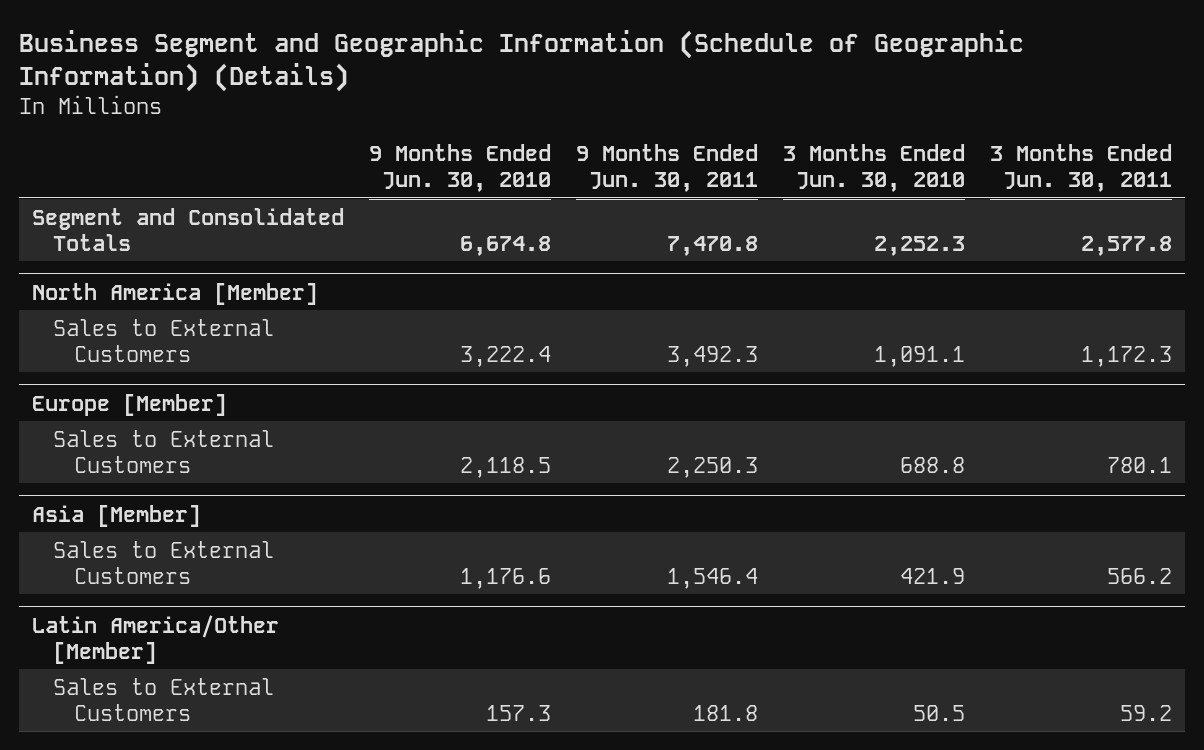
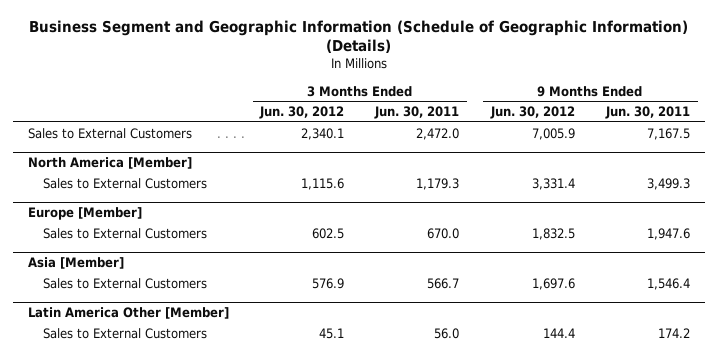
- | 9 Months Ended Jun. 30, 2010 | 9 Months Ended Jun. 30, 2011 | 3 Months Ended Jun. 30, 2010 | 3 Months Ended Jun. 30, 2011
+ | 3 Months Ended Jun. 30, 2012 | 3 Months Ended Jun. 30, 2011 | 9 Months Ended Jun. 30, 2012 | 9 Months Ended Jun. 30, 2011
- Segment and Consolidated Totals | 6,674.8 | 7,470.8 | 2,252.3 | 2,577.8
+ Sales to External Customers | 2,340.1 | 2,472.0 | 7,005.9 | 7,167.5
@ North America [Member]
- Sales to External Customers | 3,222.4 | 3,492.3 | 1,091.1 | 1,172.3
+ Sales to External Customers | 1,115.6 | 1,179.3 | 3,331.4 | 3,499.3
@ Europe [Member]
- Sales to External Customers | 2,118.5 | 2,250.3 | 688.8 | 780.1
+ Sales to External Customers | 602.5 | 670.0 | 1,832.5 | 1,947.6
@ Asia [Member]
- Sales to External Customers | 1,176.6 | 1,546.4 | 421.9 | 566.2
- Latin America/Other [Member]
- Sales to External Customers | 157.3 | 181.8 | 50.5 | 59.2
@ Asia [Member]
+ Sales to External Customers | 576.9 | 566.7 | 1,697.6 | 1,546.4
+ Latin America Other [Member]
+ Sales to External Customers | 45.1 | 56.0 | 144.4 | 174.2

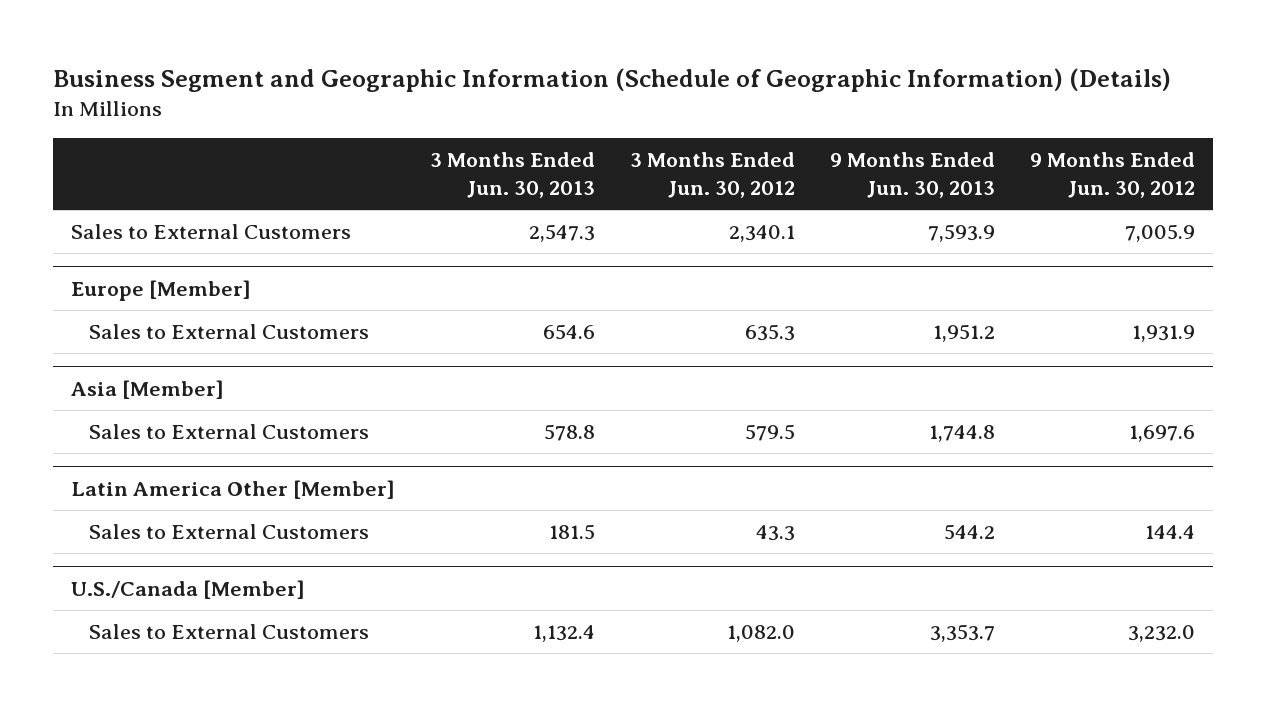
- | 3 Months Ended Jun. 30, 2012 | 3 Months Ended Jun. 30, 2011 | 9 Months Ended Jun. 30, 2012 | 9 Months Ended Jun. 30, 2011
+ | 3 Months Ended Jun. 30, 2013 | 3 Months Ended Jun. 30, 2012 | 9 Months Ended Jun. 30, 2013 | 9 Months Ended Jun. 30, 2012
- North America [Member]
- Sales to External Customers | 1,115.6 | 1,179.3 | 3,331.4 | 3,499.3
@ Europe [Member]
- Sales to External Customers | 602.5 | 670.0 | 1,832.5 | 1,947.6
+ Sales to External Customers | 654.6 | 635.3 | 1,951.2 | 1,931.9
@ Asia [Member]
- Sales to External Customers | 576.9 | 566.7 | 1,697.6 | 1,546.4
+ Sales to External Customers | 578.8 | 579.5 | 1,744.8 | 1,697.6
@ Latin America Other [Member]
- Sales to External Customers | 45.1 | 56.0 | 144.4 | 174.2
+ Sales to External Customers | 181.5 | 43.3 | 544.2 | 144.4
+ U.S./Canada [Member]
+ Sales to External Customers | 1,132.4 | 1,082.0 | 3,353.7 | 3,232.0

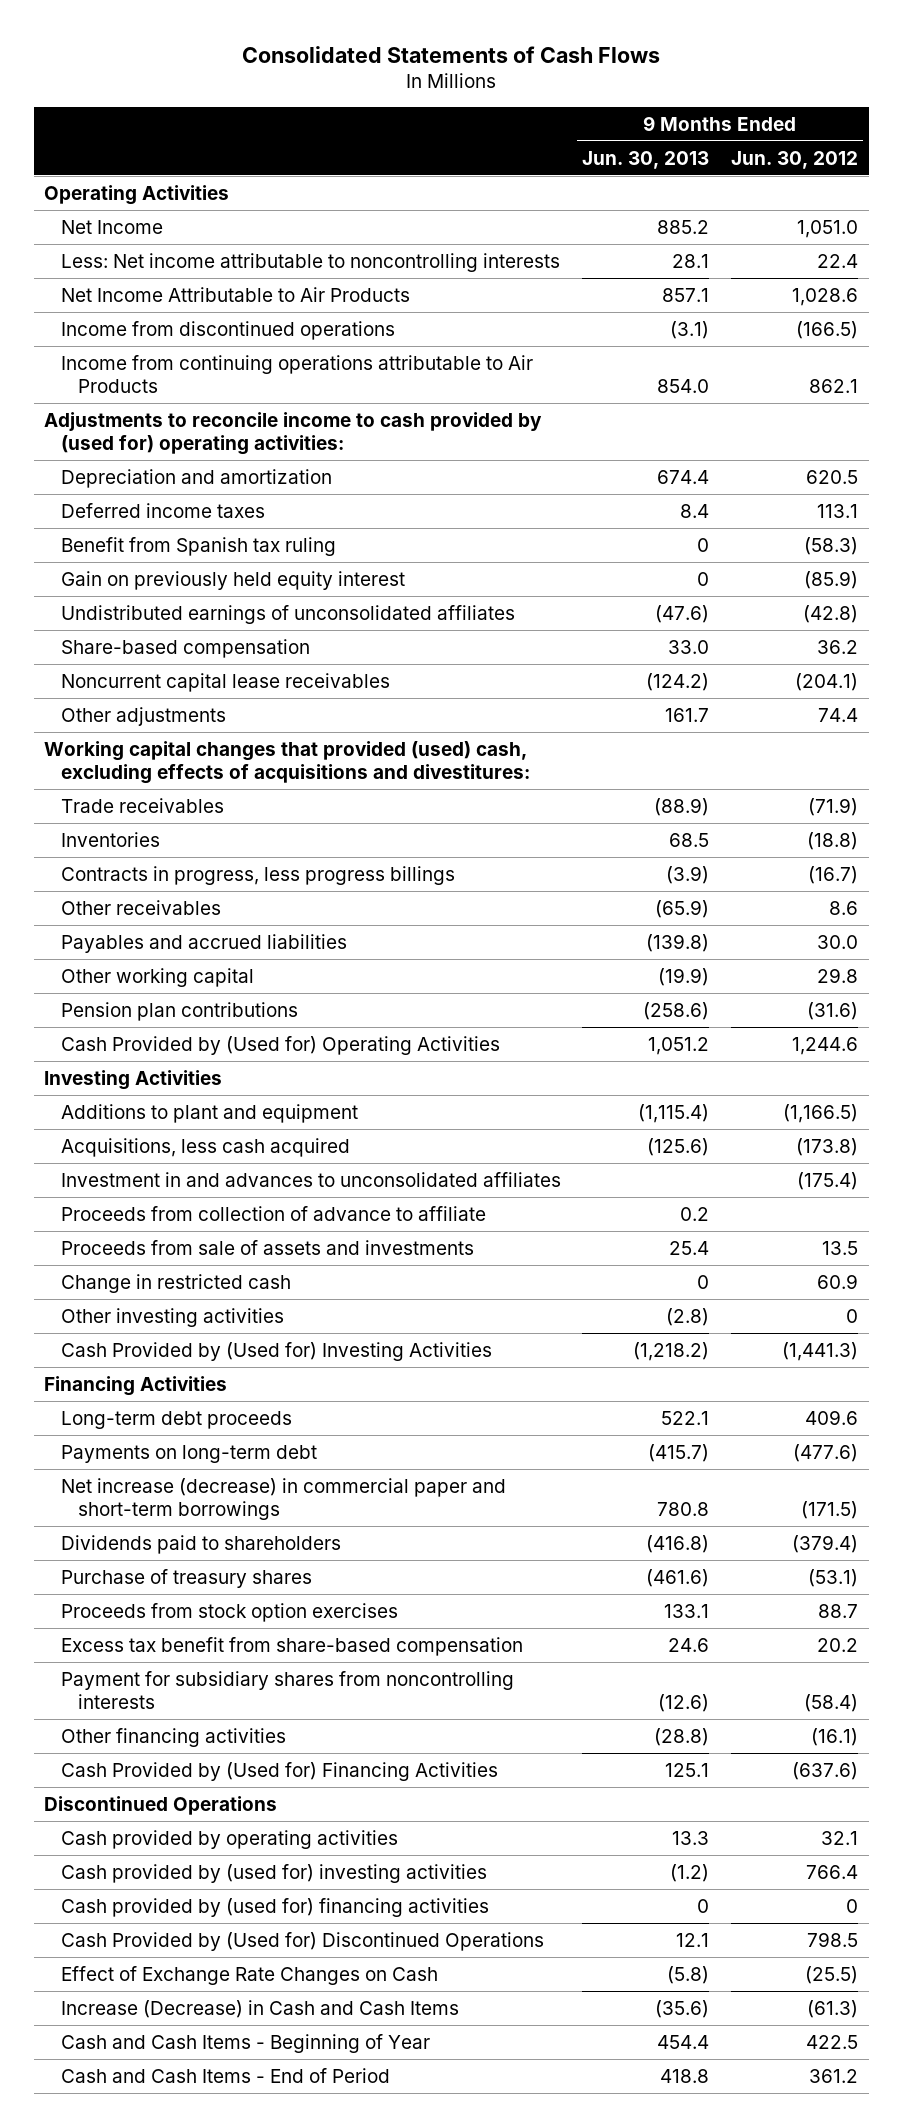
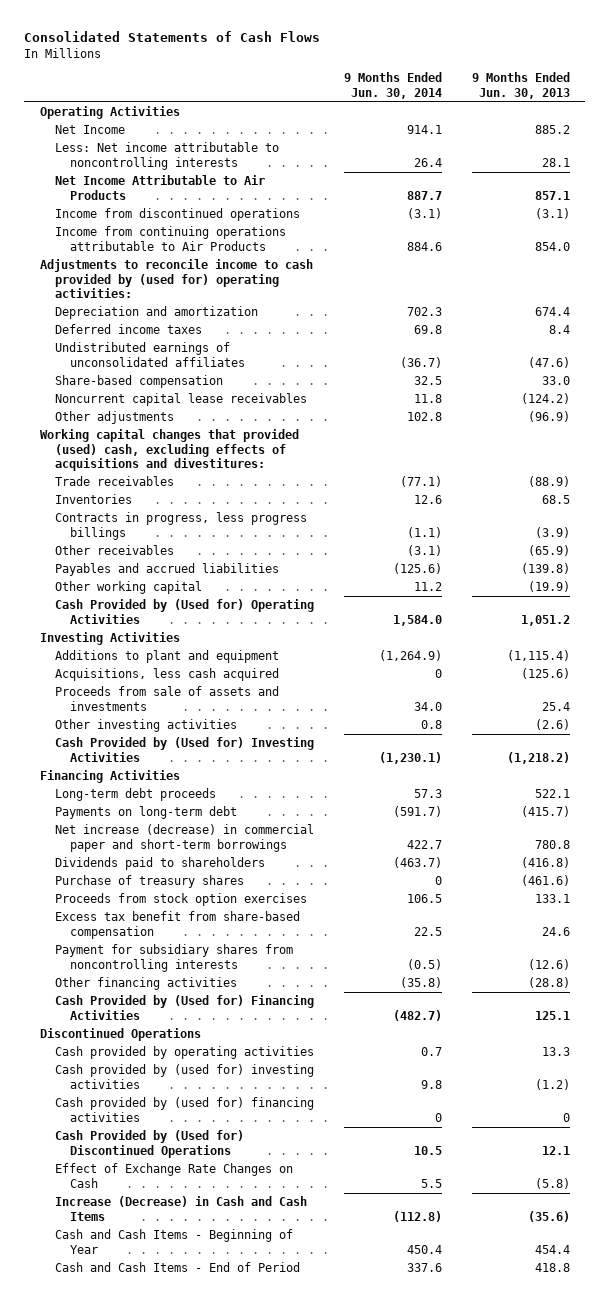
- | 9 Months Ended Jun. 30, 2013 | 9 Months Ended Jun. 30, 2012
+ | 9 Months Ended Jun. 30, 2014 | 9 Months Ended Jun. 30, 2013
- Benefit from Spanish tax ruling | 0 | (58.3)
- Gain on previously held equity interest | 0 | (85.9)
- Other adjustments | 161.7 | 74.4
+ Other adjustments | 102.8 | (96.9)
- Pension plan contributions | (258.6) | (31.6)
- Investment in and advances to unconsolidated affiliates | | (175.4)
- Proceeds from collection of advance to affiliate | 0.2 |
- Change in restricted cash | 0 | 60.9
- Other investing activities | (2.8) | 0
+ Other investing activities | 0.8 | (2.6)

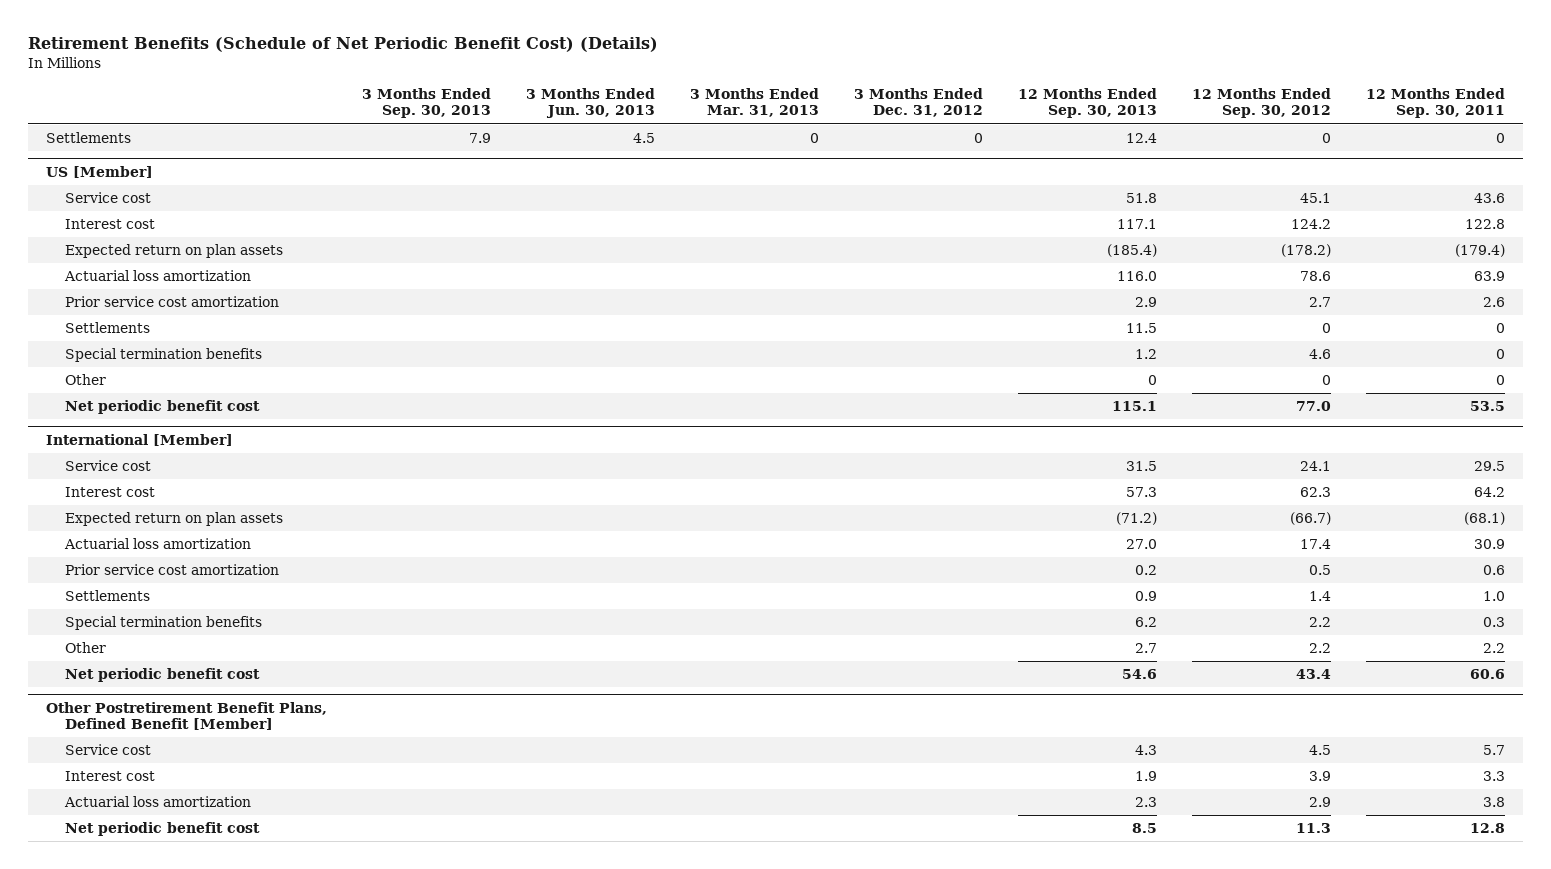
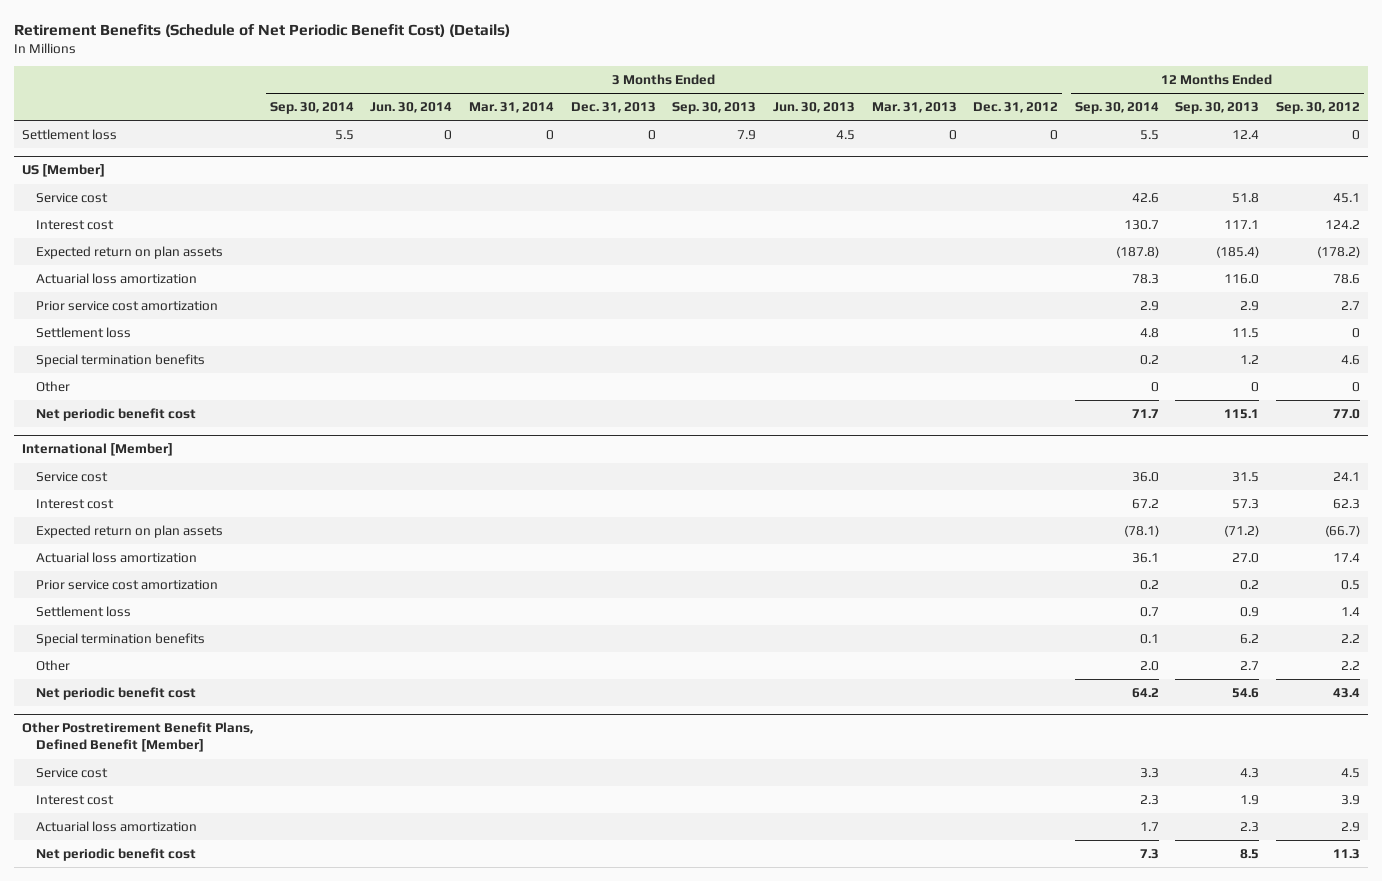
- | 3 Months Ended Sep. 30, 2013 | 3 Months Ended Jun. 30, 2013 | 3 Months Ended Mar. 31, 2013 | 3 Months Ended Dec. 31, 2012 | 12 Months Ended Sep. 30, 2013 | 12 Months Ended Sep. 30, 2012 | 12 Months Ended Sep. 30, 2011
+ | 3 Months Ended Sep. 30, 2014 | 3 Months Ended Jun. 30, 2014 | 3 Months Ended Mar. 31, 2014 | 3 Months Ended Dec. 31, 2013 | 3 Months Ended Sep. 30, 2013 | 3 Months Ended Jun. 30, 2013 | 3 Months Ended Mar. 31, 2013 | 3 Months Ended Dec. 31, 2012 | 12 Months Ended Sep. 30, 2014 | 12 Months Ended Sep. 30, 2013 | 12 Months Ended Sep. 30, 2012
- Settlements | 7.9 | 4.5 | 0 | 0 | 12.4 | 0 | 0
+ Settlement loss | 5.5 | 0 | 0 | 0 | 7.9 | 4.5 | 0 | 0 | 5.5 | 12.4 | 0
@ US [Member]
- Settlements | | | | | 11.5 | 0 | 0
+ Settlement loss | | | | | | | | | 4.8 | 11.5 | 0
@ International [Member]
- Settlements | | | | | 0.9 | 1.4 | 1.0
+ Settlement loss | | | | | | | | | 0.7 | 0.9 | 1.4

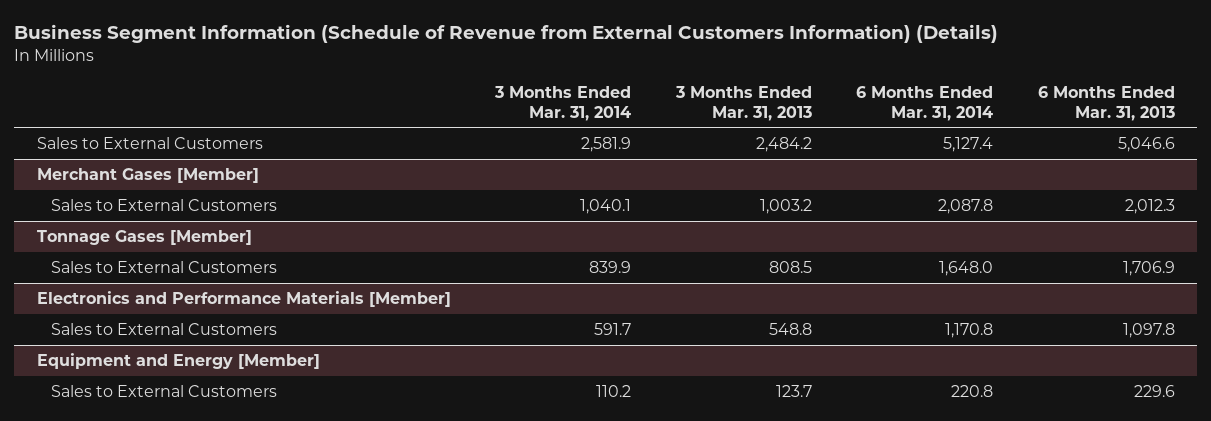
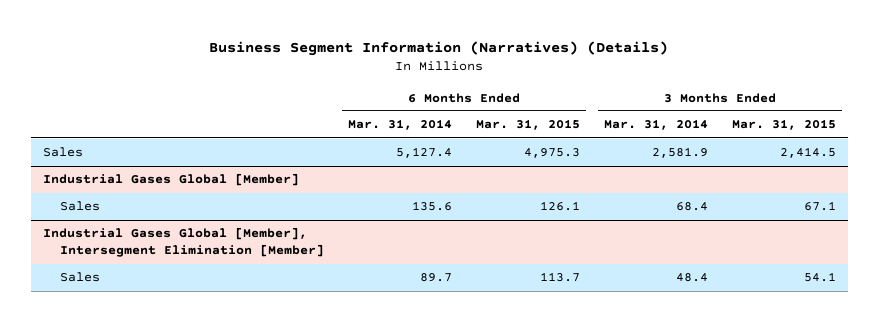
- Business Segment Information (Schedule of Revenue from External Customers Information) (Details)
+ Business Segment Information (Narratives) (Details)
- | 3 Months Ended Mar. 31, 2014 | 3 Months Ended Mar. 31, 2013 | 6 Months Ended Mar. 31, 2014 | 6 Months Ended Mar. 31, 2013
+ | 6 Months Ended Mar. 31, 2014 | 6 Months Ended Mar. 31, 2015 | 3 Months Ended Mar. 31, 2014 | 3 Months Ended Mar. 31, 2015
- Sales to External Customers | 2,581.9 | 2,484.2 | 5,127.4 | 5,046.6
- Merchant Gases [Member]
- Sales to External Customers | 1,040.1 | 1,003.2 | 2,087.8 | 2,012.3
- Tonnage Gases [Member]
- Sales to External Customers | 839.9 | 808.5 | 1,648.0 | 1,706.9
- Electronics and Performance Materials [Member]
- Sales to External Customers | 591.7 | 548.8 | 1,170.8 | 1,097.8
- Equipment and Energy [Member]
- Sales to External Customers | 110.2 | 123.7 | 220.8 | 229.6
+ Sales | 5,127.4 | 4,975.3 | 2,581.9 | 2,414.5
+ Industrial Gases Global [Member]
+ Sales | 135.6 | 126.1 | 68.4 | 67.1
+ Industrial Gases Global [Member], Intersegment Elimination [Member]
+ Sales | 89.7 | 113.7 | 48.4 | 54.1

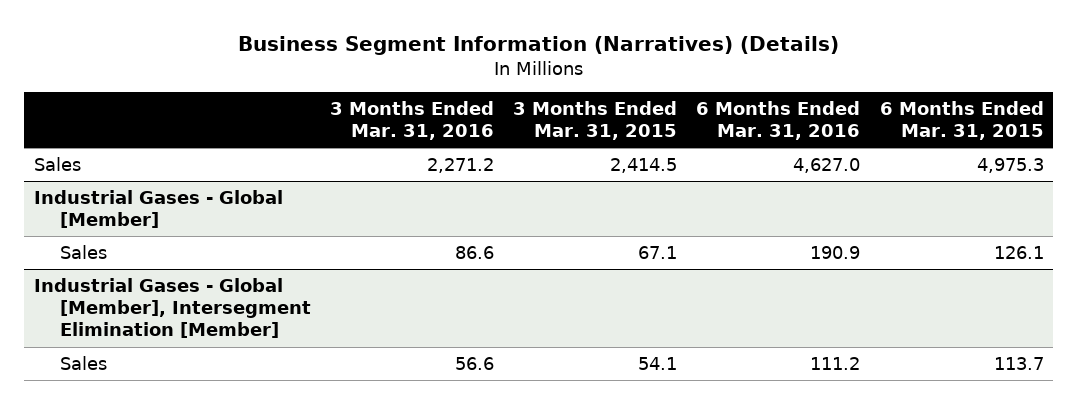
- | 6 Months Ended Mar. 31, 2014 | 6 Months Ended Mar. 31, 2015 | 3 Months Ended Mar. 31, 2014 | 3 Months Ended Mar. 31, 2015
+ | 3 Months Ended Mar. 31, 2016 | 3 Months Ended Mar. 31, 2015 | 6 Months Ended Mar. 31, 2016 | 6 Months Ended Mar. 31, 2015
- Industrial Gases Global [Member]
+ Industrial Gases - Global [Member]
- Industrial Gases Global [Member], Intersegment Elimination [Member]
+ Industrial Gases - Global [Member], Intersegment Elimination [Member]

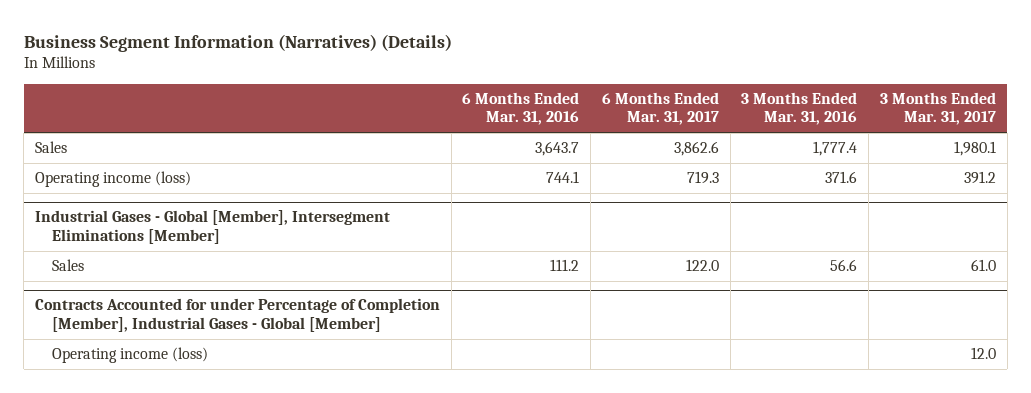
- | 3 Months Ended Mar. 31, 2016 | 3 Months Ended Mar. 31, 2015 | 6 Months Ended Mar. 31, 2016 | 6 Months Ended Mar. 31, 2015
+ | 6 Months Ended Mar. 31, 2016 | 6 Months Ended Mar. 31, 2017 | 3 Months Ended Mar. 31, 2016 | 3 Months Ended Mar. 31, 2017
- Sales | 2,271.2 | 2,414.5 | 4,627.0 | 4,975.3
- Industrial Gases - Global [Member]
- Sales | 86.6 | 67.1 | 190.9 | 126.1
- Industrial Gases - Global [Member], Intersegment Elimination [Member]
+ Sales | 3,643.7 | 3,862.6 | 1,777.4 | 1,980.1
+ Operating income (loss) | 744.1 | 719.3 | 371.6 | 391.2
+ Industrial Gases - Global [Member], Intersegment Eliminations [Member]
+ Contracts Accounted for under Percentage of Completion [Member], Industrial Gases - Global [Member]
+ Operating income (loss) | | | | 12.0

